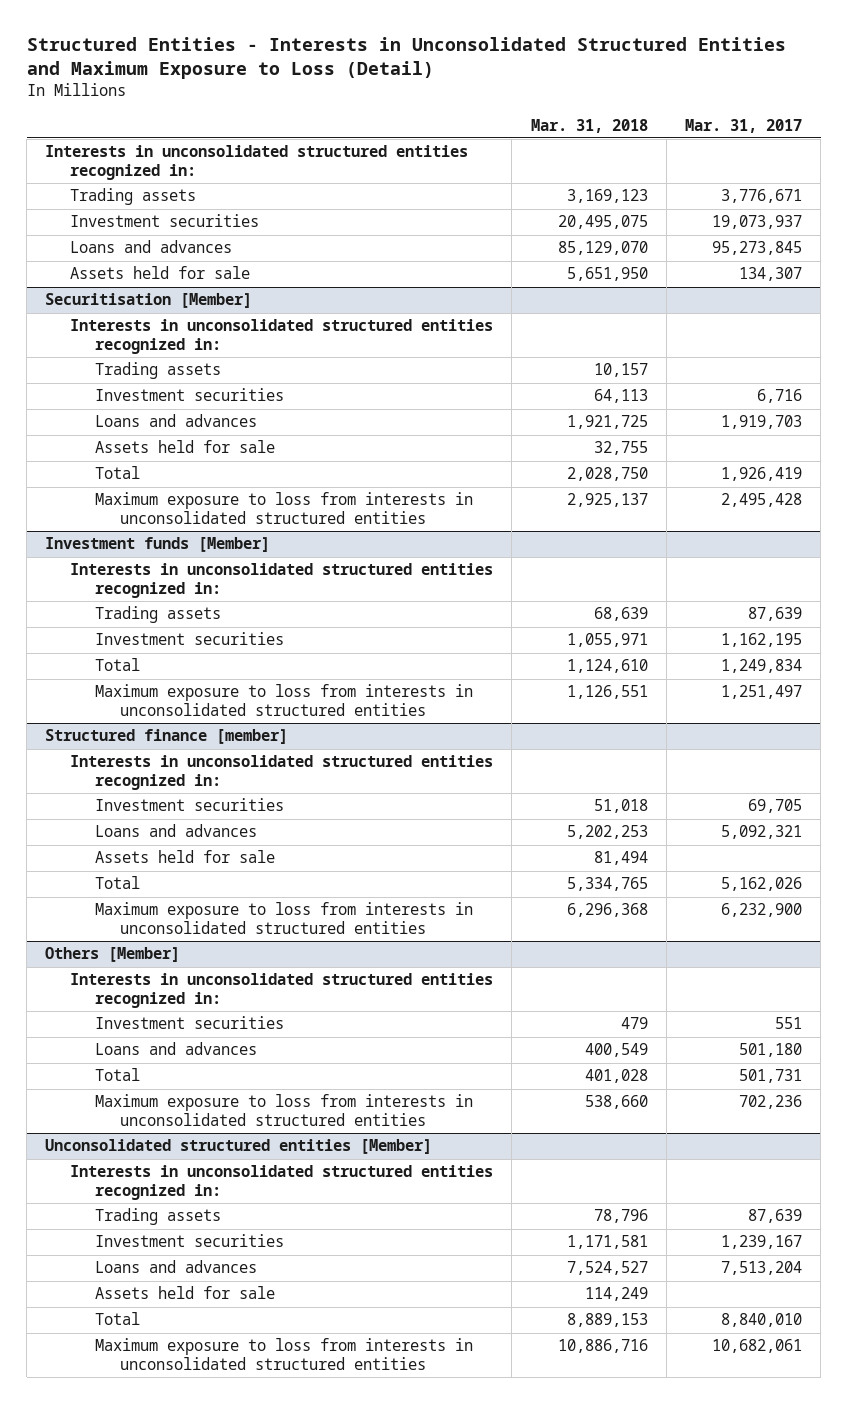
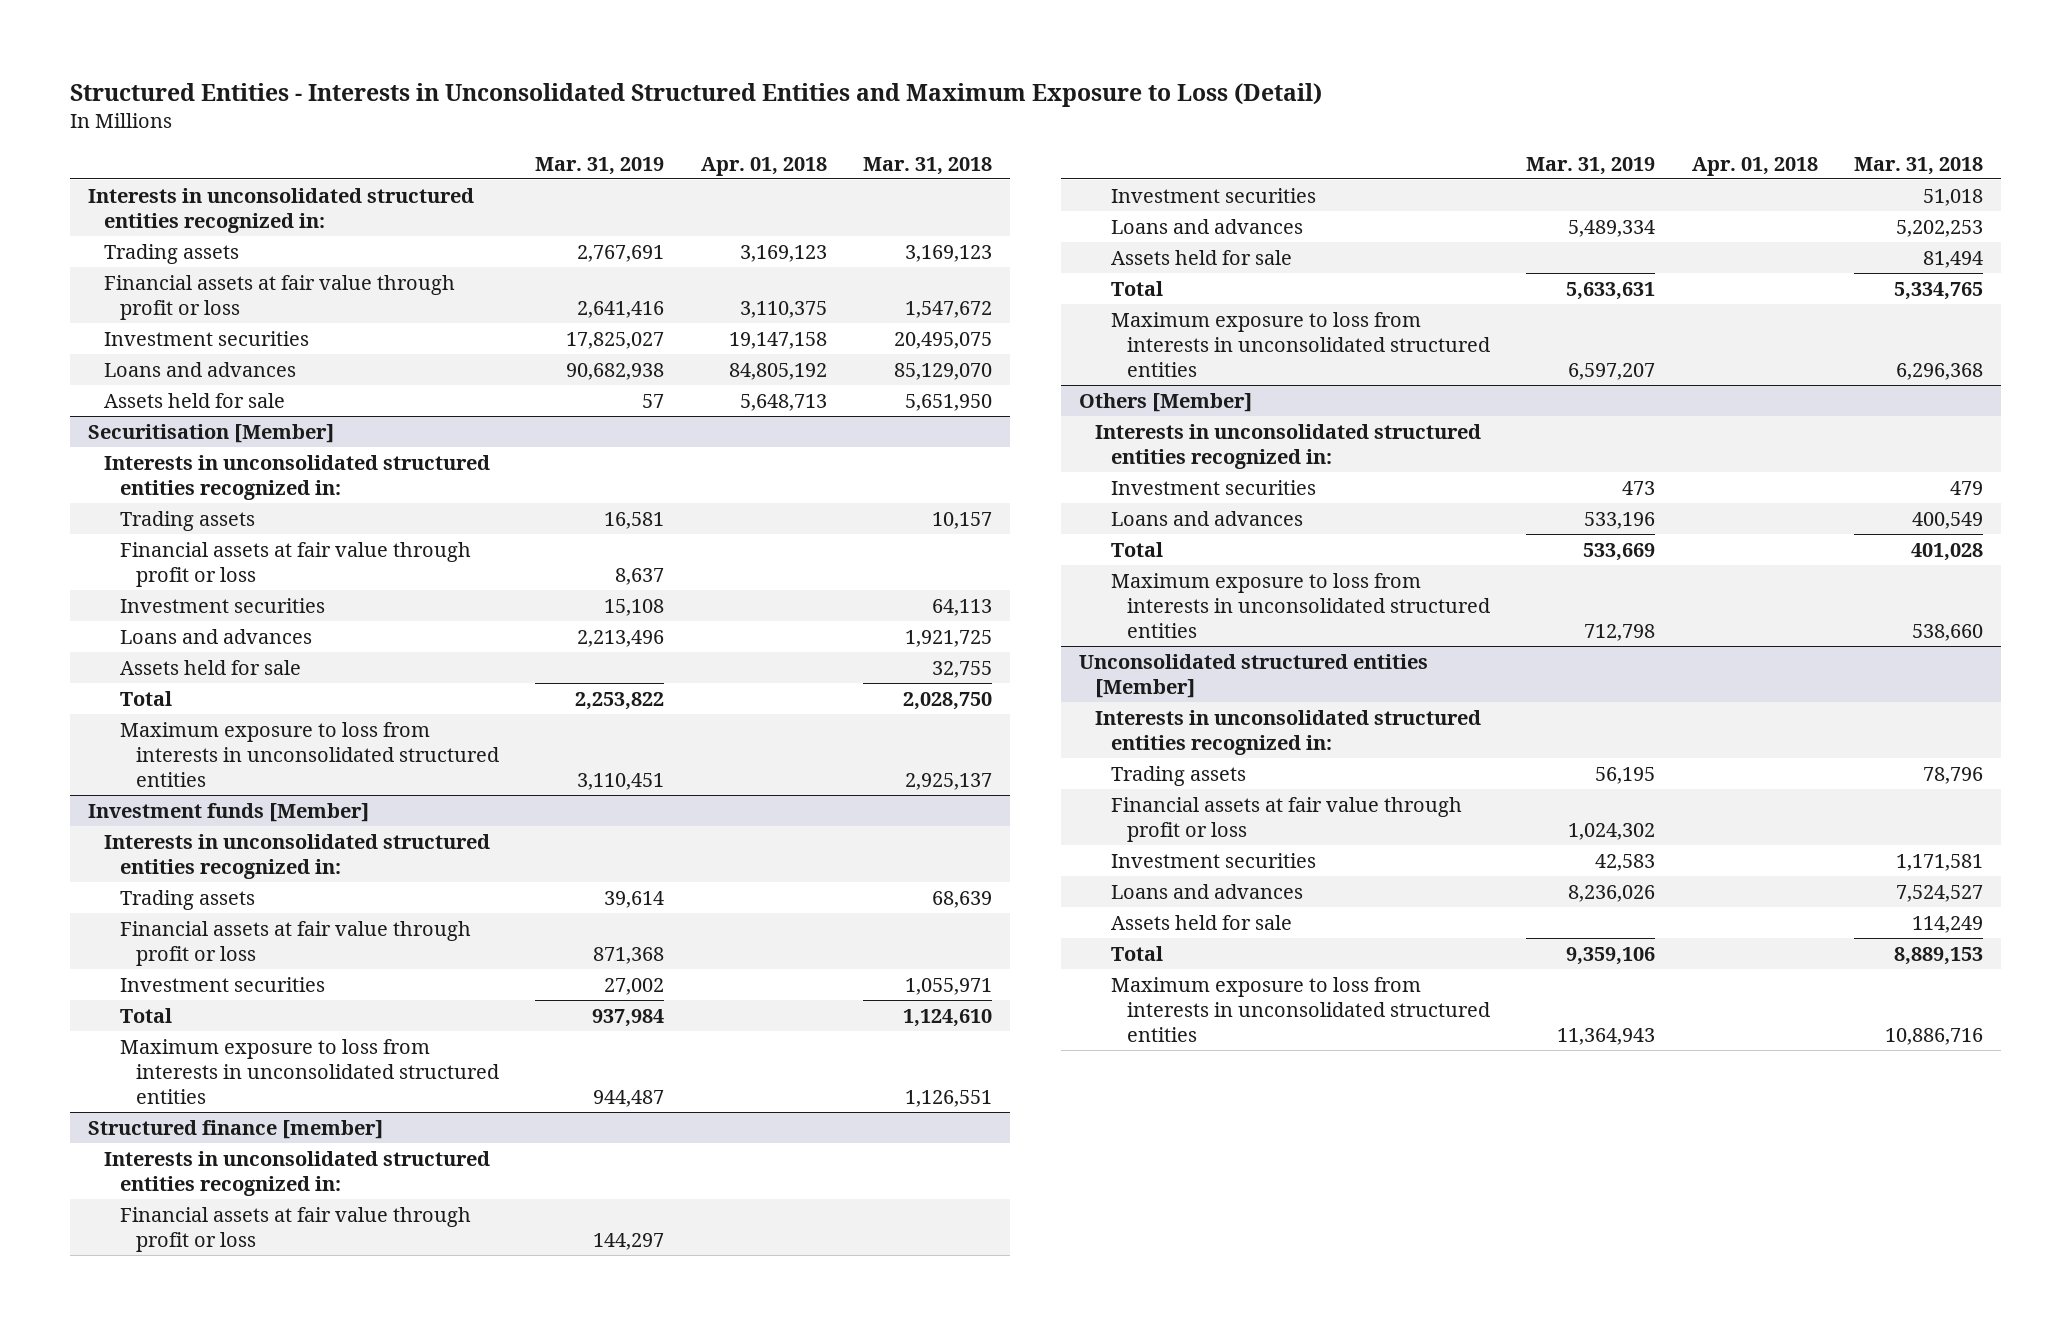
- | Mar. 31, 2018 | Mar. 31, 2017
+ | Mar. 31, 2019 | Apr. 01, 2018 | Mar. 31, 2018
+ Financial assets at fair value through profit or loss | 2,641,416 | 3,110,375 | 1,547,672
@ Securitisation [Member]
+ Financial assets at fair value through profit or loss | 8,637 | |
@ Investment funds [Member]
+ Financial assets at fair value through profit or loss | 871,368 | |
@ Structured finance [member]
+ Financial assets at fair value through profit or loss | 144,297 | |
@ Unconsolidated structured entities [Member]
+ Financial assets at fair value through profit or loss | 1,024,302 | |

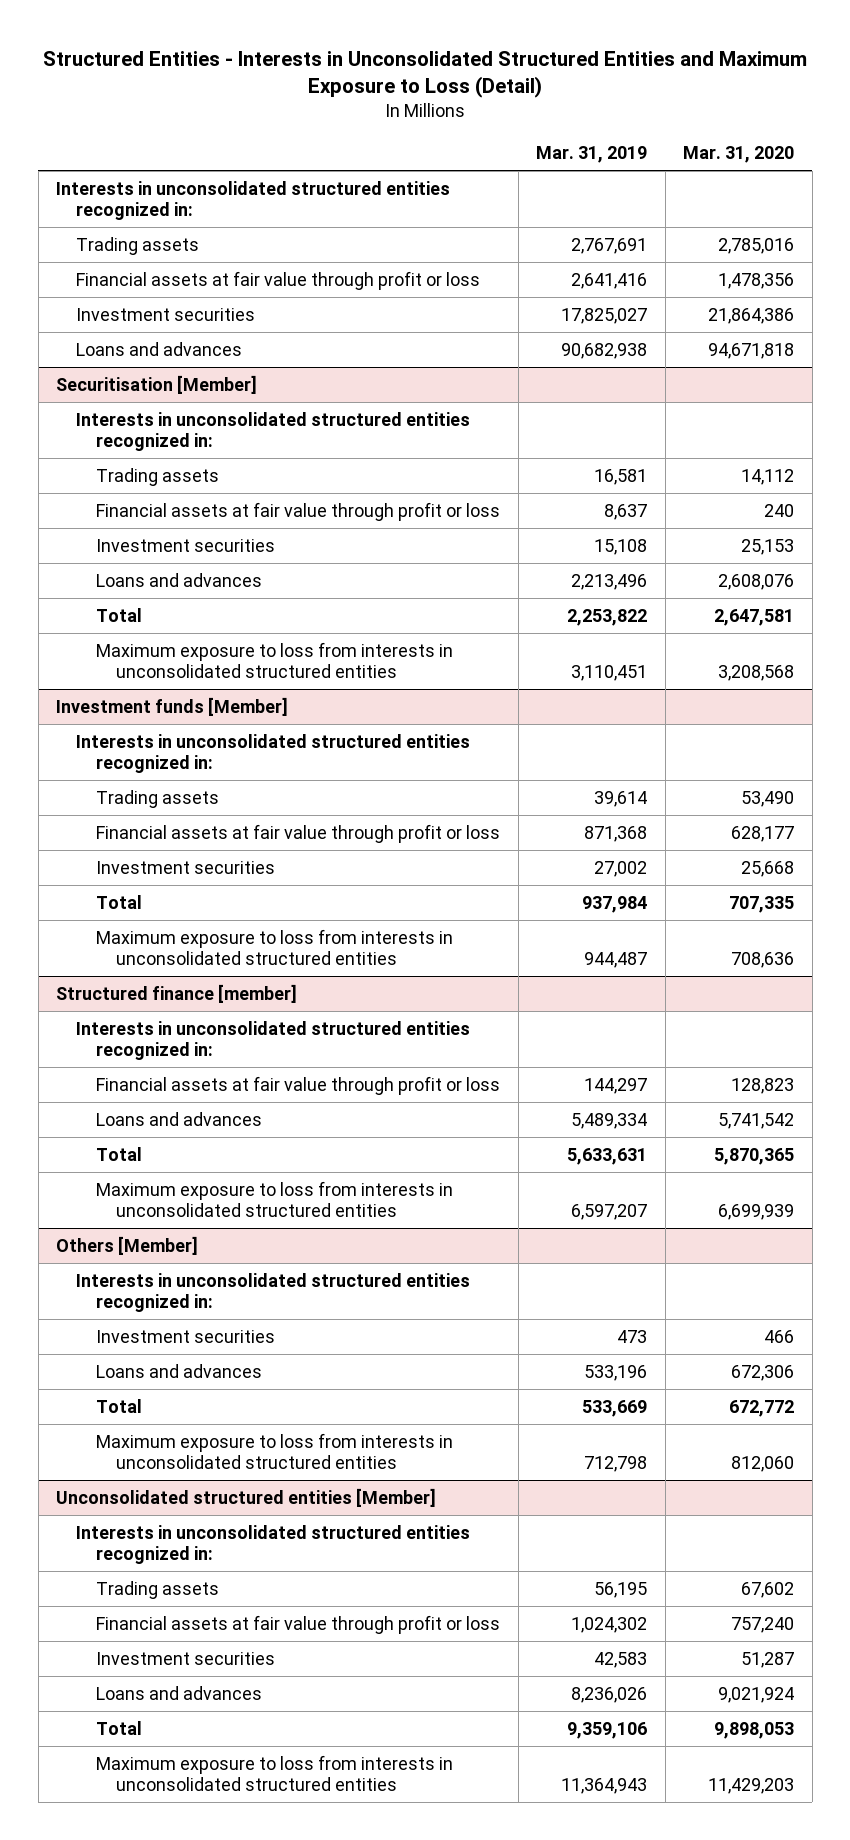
- | Mar. 31, 2019 | Apr. 01, 2018 | Mar. 31, 2018
+ | Mar. 31, 2019 | Mar. 31, 2020
- Assets held for sale | 57 | 5,648,713 | 5,651,950
@ Securitisation [Member]
- Assets held for sale | | | 32,755
@ Structured finance [member]
- Investment securities | | | 51,018
- Assets held for sale | | | 81,494
@ Unconsolidated structured entities [Member]
- Assets held for sale | | | 114,249

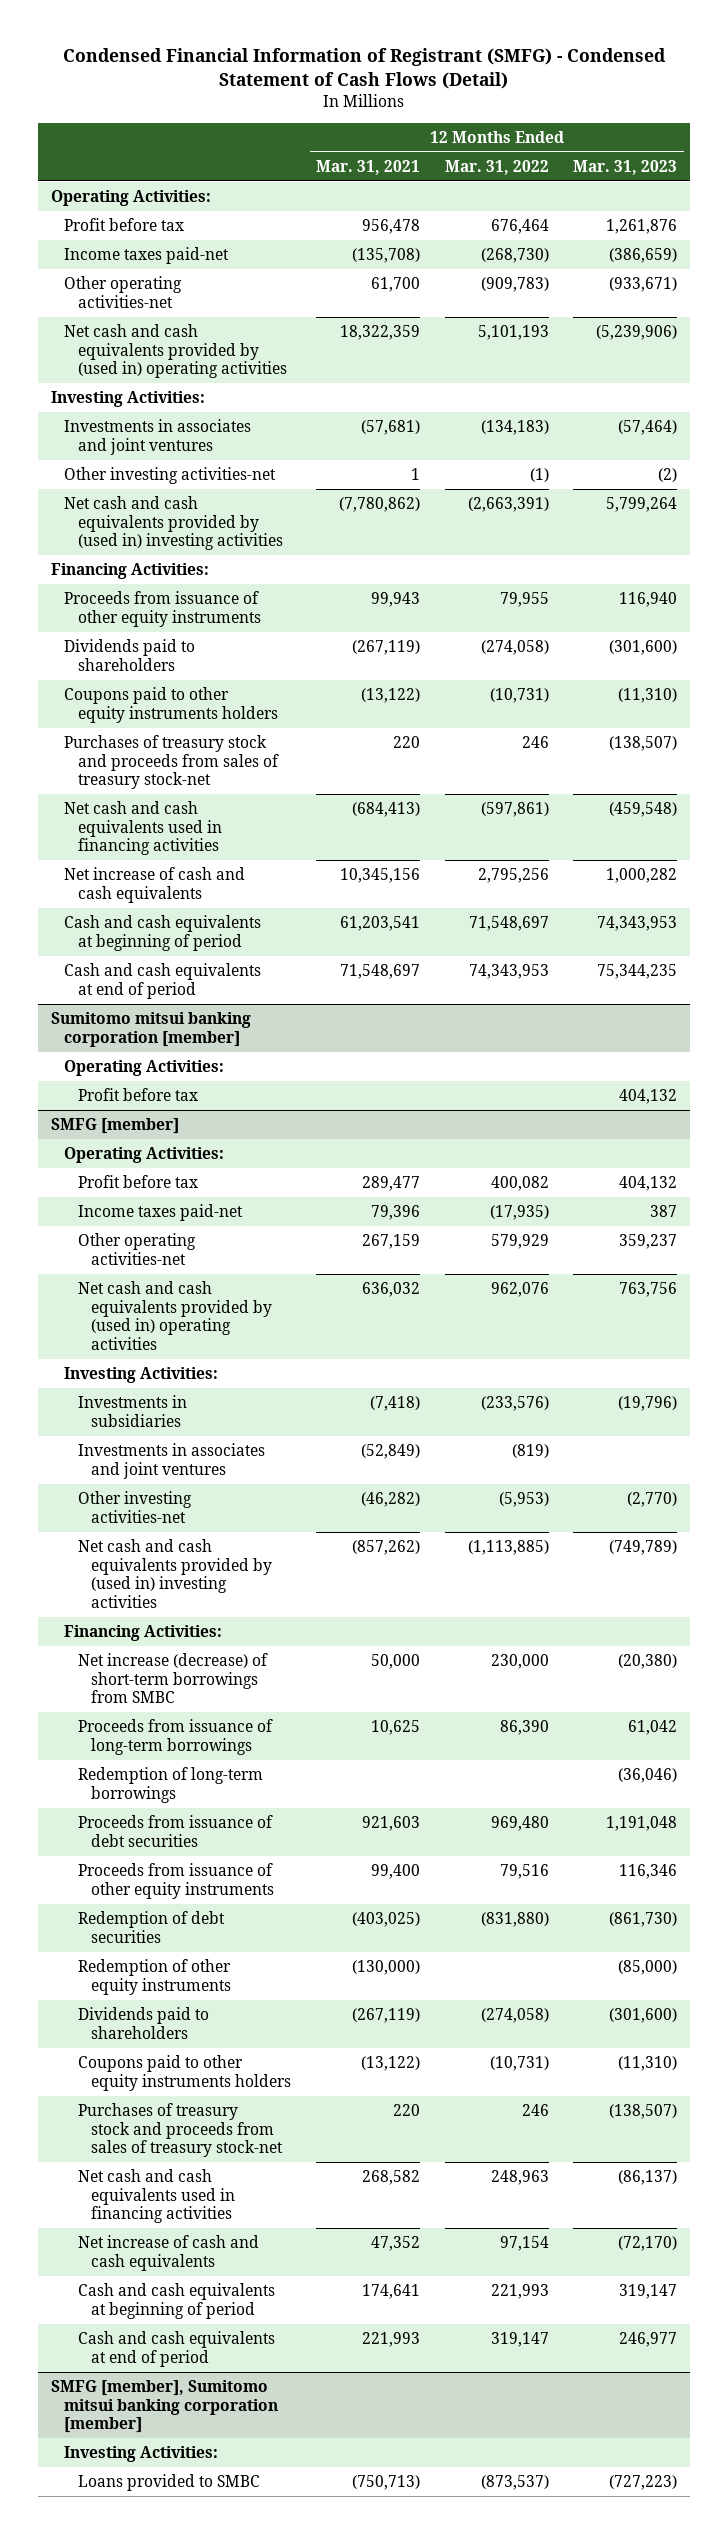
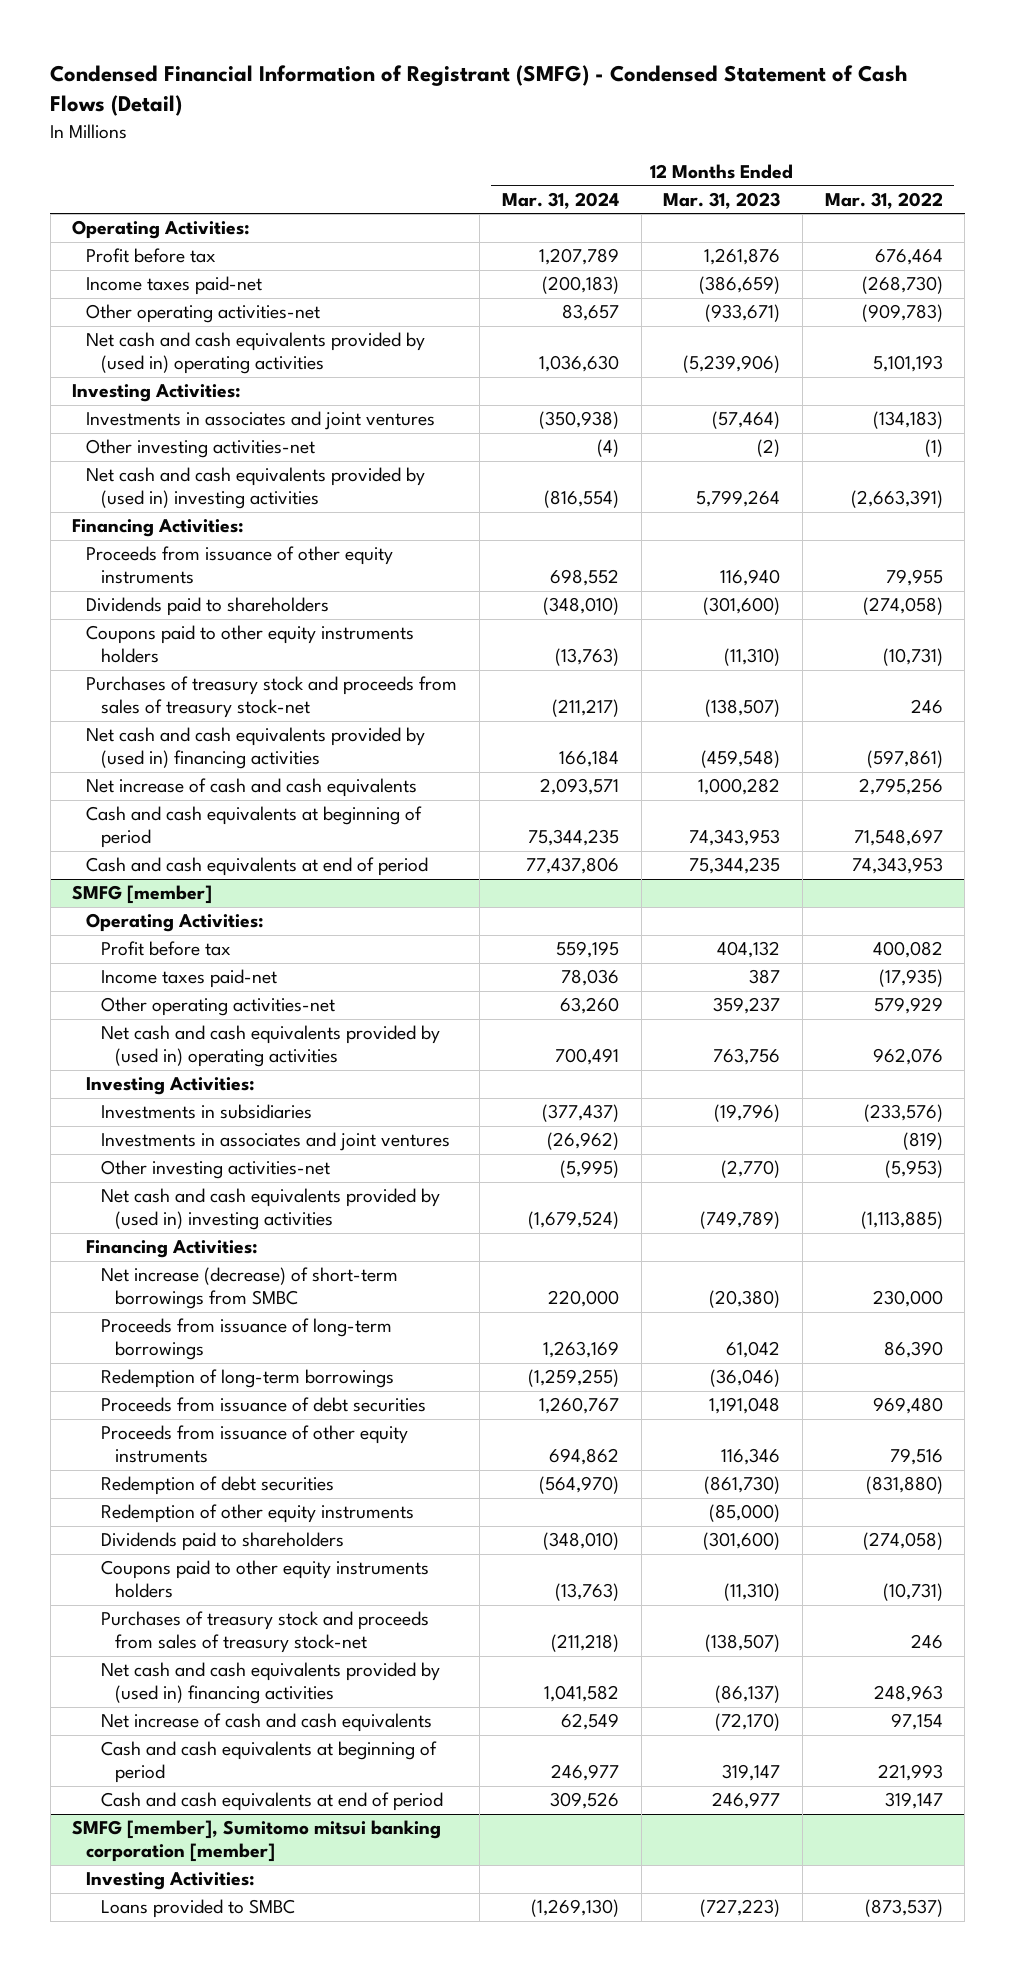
- | 12 Months Ended Mar. 31, 2021 | 12 Months Ended Mar. 31, 2022 | 12 Months Ended Mar. 31, 2023
+ | 12 Months Ended Mar. 31, 2024 | 12 Months Ended Mar. 31, 2023 | 12 Months Ended Mar. 31, 2022
- Net cash and cash equivalents used in financing activities | (684,413) | (597,861) | (459,548)
+ Net cash and cash equivalents provided by (used in) financing activities | 166,184 | (459,548) | (597,861)
- Sumitomo mitsui banking corporation [member]
- Operating Activities:
- Profit before tax | | | 404,132
@ SMFG [member]
- Net cash and cash equivalents used in financing activities | 268,582 | 248,963 | (86,137)
+ Net cash and cash equivalents provided by (used in) financing activities | 1,041,582 | (86,137) | 248,963

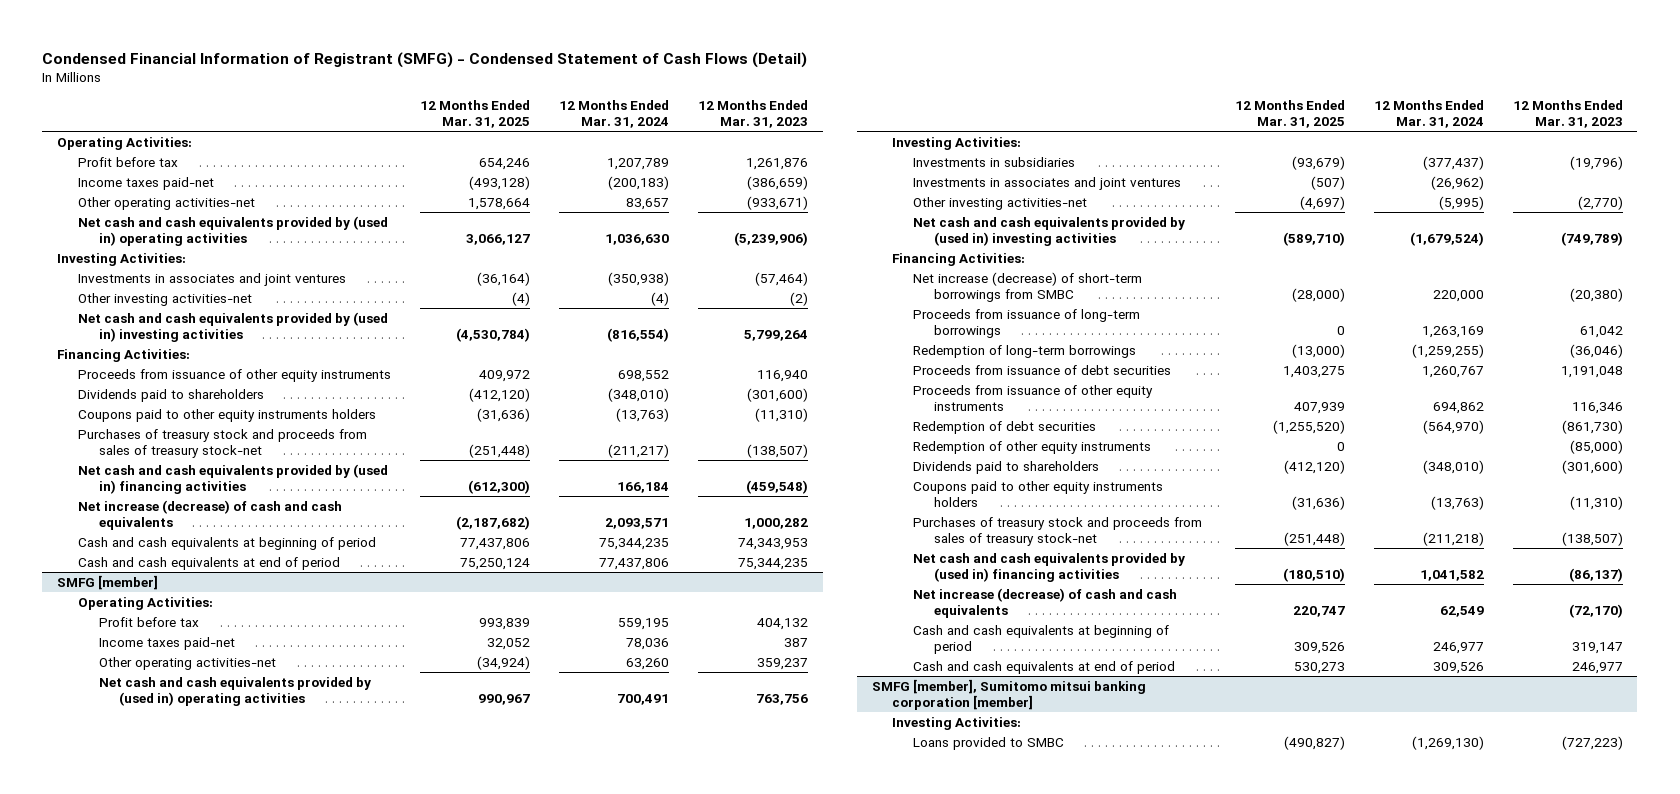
- | 12 Months Ended Mar. 31, 2024 | 12 Months Ended Mar. 31, 2023 | 12 Months Ended Mar. 31, 2022
+ | 12 Months Ended Mar. 31, 2025 | 12 Months Ended Mar. 31, 2024 | 12 Months Ended Mar. 31, 2023
- Net increase of cash and cash equivalents | 2,093,571 | 1,000,282 | 2,795,256
+ Net increase (decrease) of cash and cash equivalents | (2,187,682) | 2,093,571 | 1,000,282
@ SMFG [member]
- Net increase of cash and cash equivalents | 62,549 | (72,170) | 97,154
+ Net increase (decrease) of cash and cash equivalents | 220,747 | 62,549 | (72,170)

